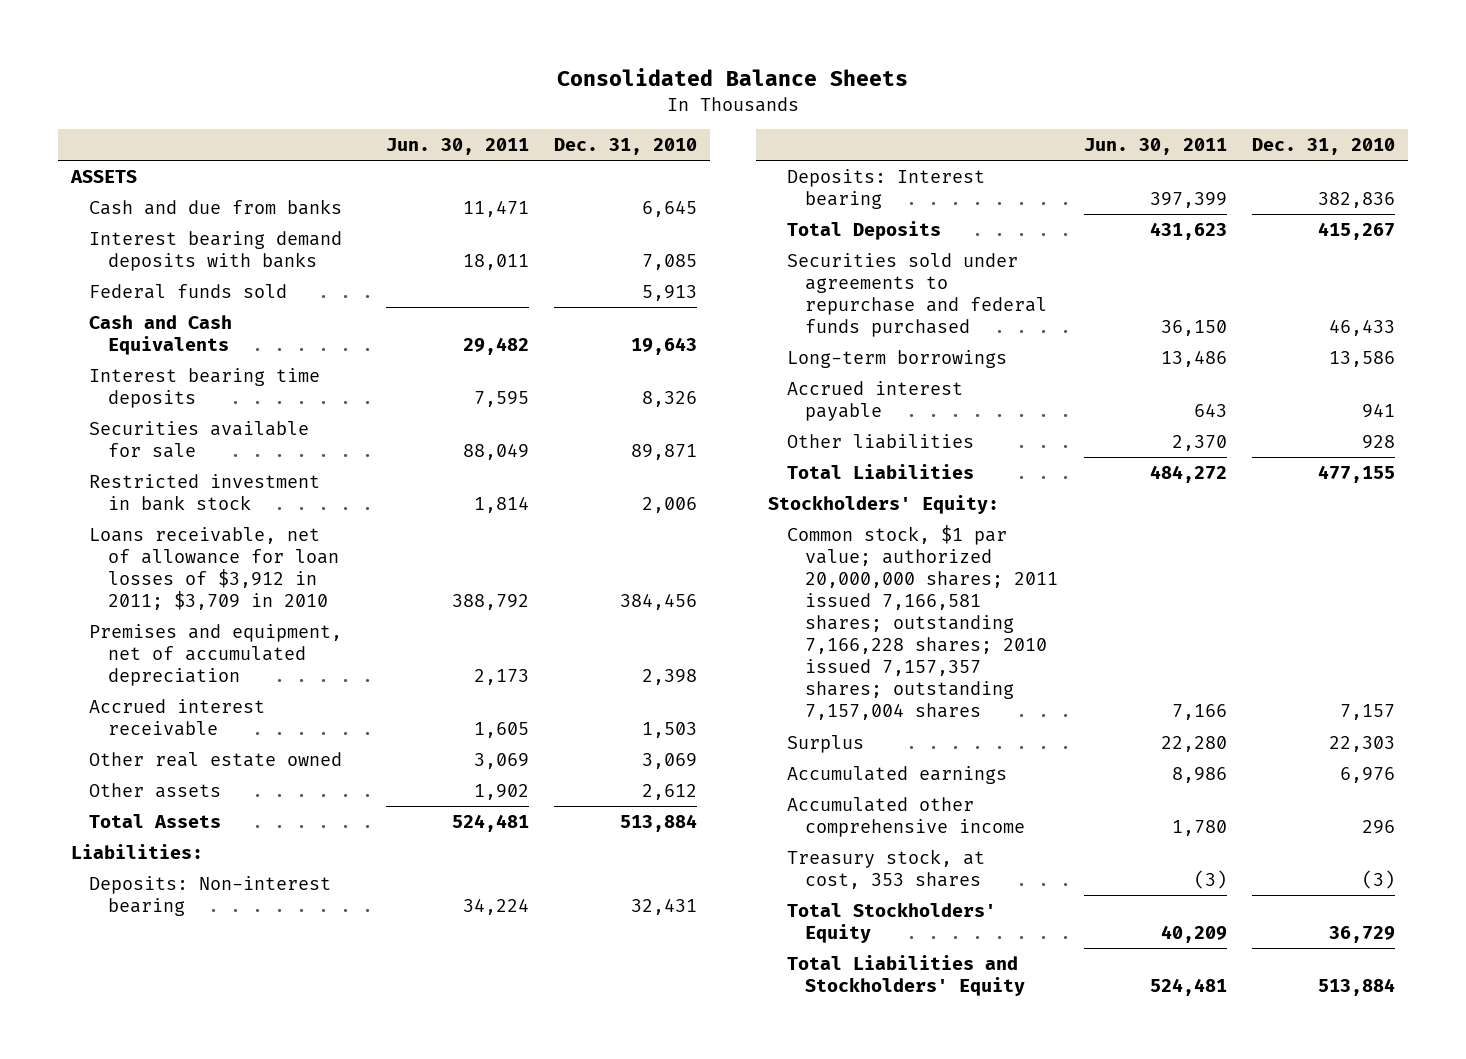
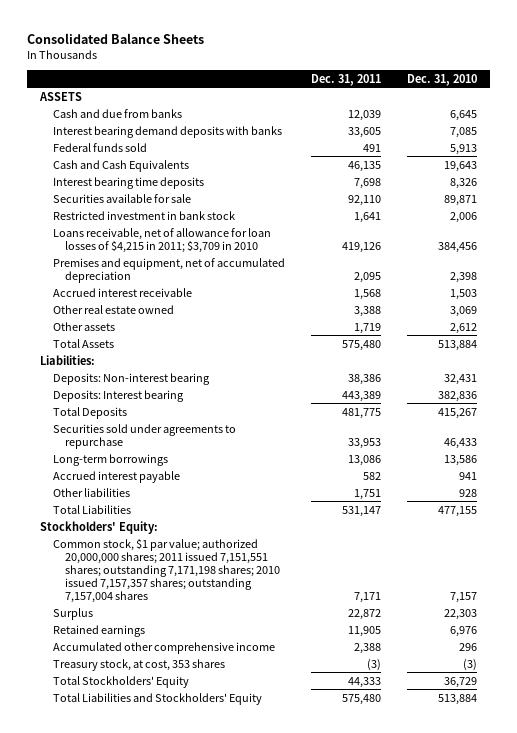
- | Jun. 30, 2011 | Dec. 31, 2010
+ | Dec. 31, 2011 | Dec. 31, 2010
- Loans receivable, net of allowance for loan losses of $3,912 in 2011; $3,709 in 2010 | 388,792 | 384,456
+ Loans receivable, net of allowance for loan losses of $4,215 in 2011; $3,709 in 2010 | 419,126 | 384,456
- Securities sold under agreements to repurchase and federal funds purchased | 36,150 | 46,433
+ Securities sold under agreements to repurchase | 33,953 | 46,433
- Common stock, $1 par value; authorized 20,000,000 shares; 2011 issued 7,166,581 shares; outstanding 7,166,228 shares; 2010 issued 7,157,357 shares; outstanding 7,157,004 shares | 7,166 | 7,157
+ Common stock, $1 par value; authorized 20,000,000 shares; 2011 issued 7,151,551 shares; outstanding 7,171,198 shares; 2010 issued 7,157,357 shares; outstanding 7,157,004 shares | 7,171 | 7,157
- Accumulated earnings | 8,986 | 6,976
+ Retained earnings | 11,905 | 6,976

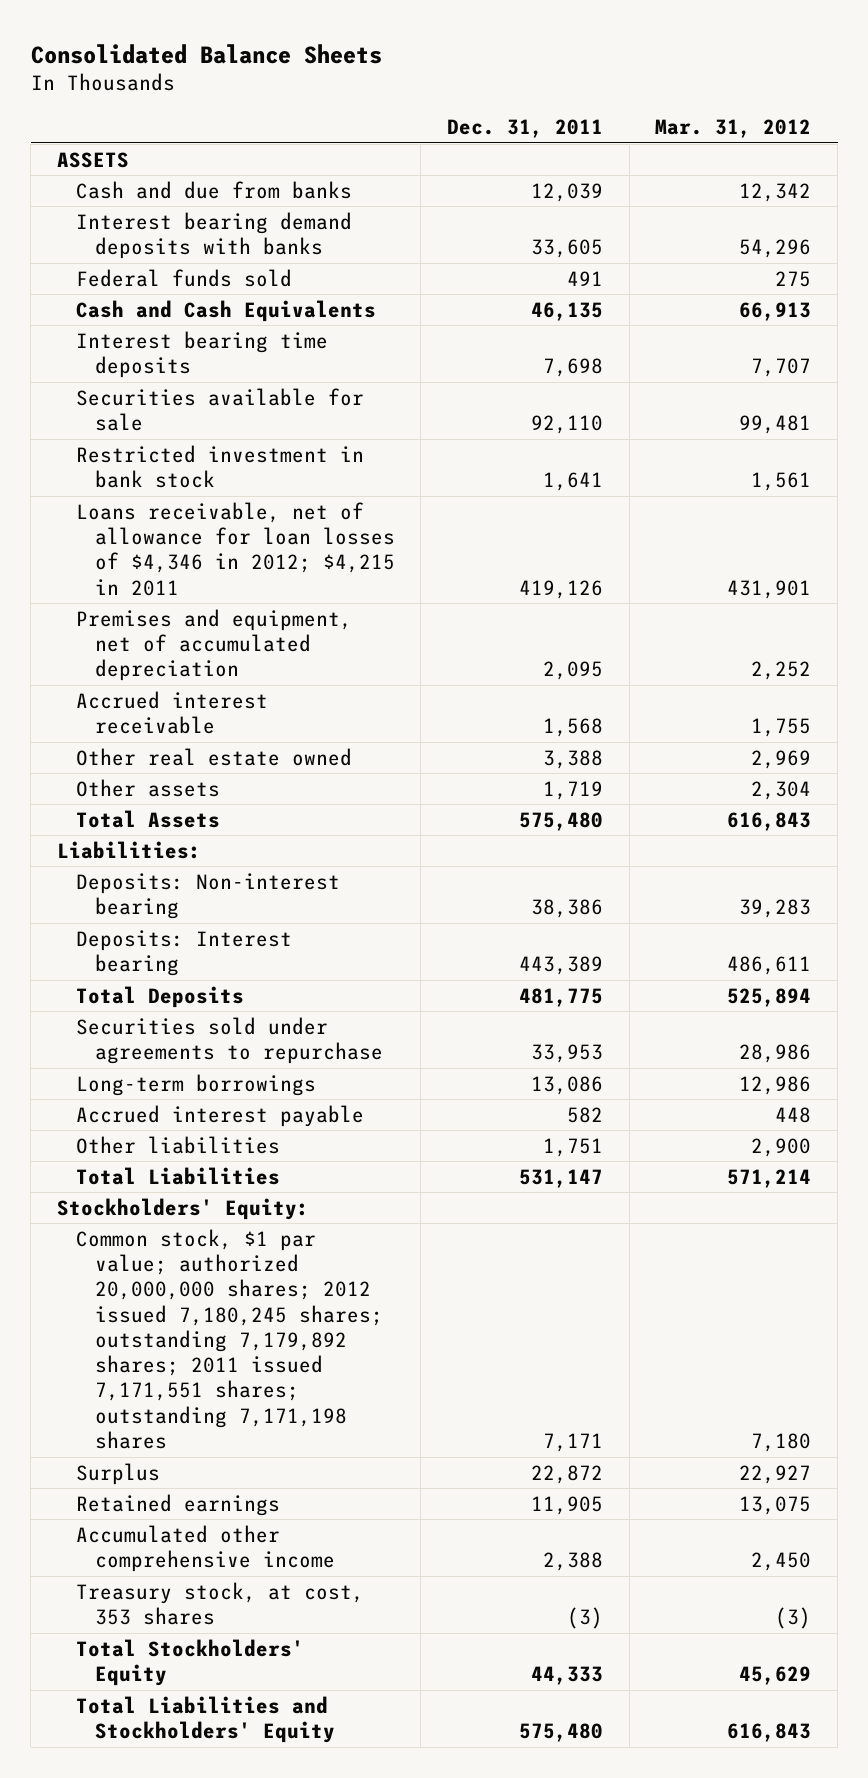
- | Dec. 31, 2011 | Dec. 31, 2010
+ | Dec. 31, 2011 | Mar. 31, 2012
- Loans receivable, net of allowance for loan losses of $4,215 in 2011; $3,709 in 2010 | 419,126 | 384,456
+ Loans receivable, net of allowance for loan losses of $4,346 in 2012; $4,215 in 2011 | 419,126 | 431,901
- Common stock, $1 par value; authorized 20,000,000 shares; 2011 issued 7,151,551 shares; outstanding 7,171,198 shares; 2010 issued 7,157,357 shares; outstanding 7,157,004 shares | 7,171 | 7,157
+ Common stock, $1 par value; authorized 20,000,000 shares; 2012 issued 7,180,245 shares; outstanding 7,179,892 shares; 2011 issued 7,171,551 shares; outstanding 7,171,198 shares | 7,171 | 7,180

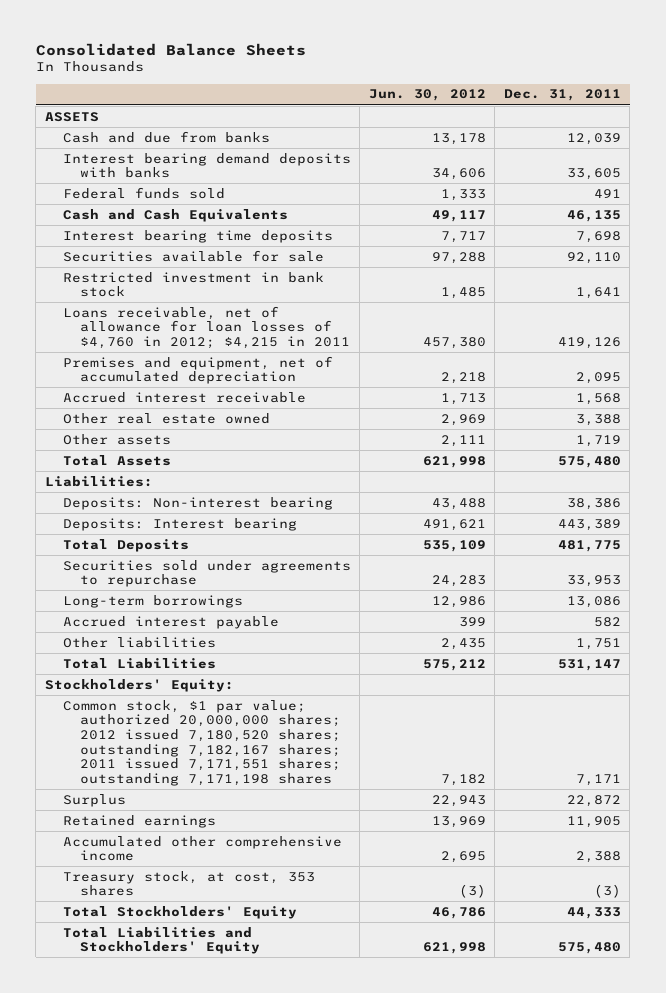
- | Dec. 31, 2011 | Mar. 31, 2012
+ | Jun. 30, 2012 | Dec. 31, 2011
- Loans receivable, net of allowance for loan losses of $4,346 in 2012; $4,215 in 2011 | 419,126 | 431,901
+ Loans receivable, net of allowance for loan losses of $4,760 in 2012; $4,215 in 2011 | 457,380 | 419,126
- Common stock, $1 par value; authorized 20,000,000 shares; 2012 issued 7,180,245 shares; outstanding 7,179,892 shares; 2011 issued 7,171,551 shares; outstanding 7,171,198 shares | 7,171 | 7,180
+ Common stock, $1 par value; authorized 20,000,000 shares; 2012 issued 7,180,520 shares; outstanding 7,182,167 shares; 2011 issued 7,171,551 shares; outstanding 7,171,198 shares | 7,182 | 7,171

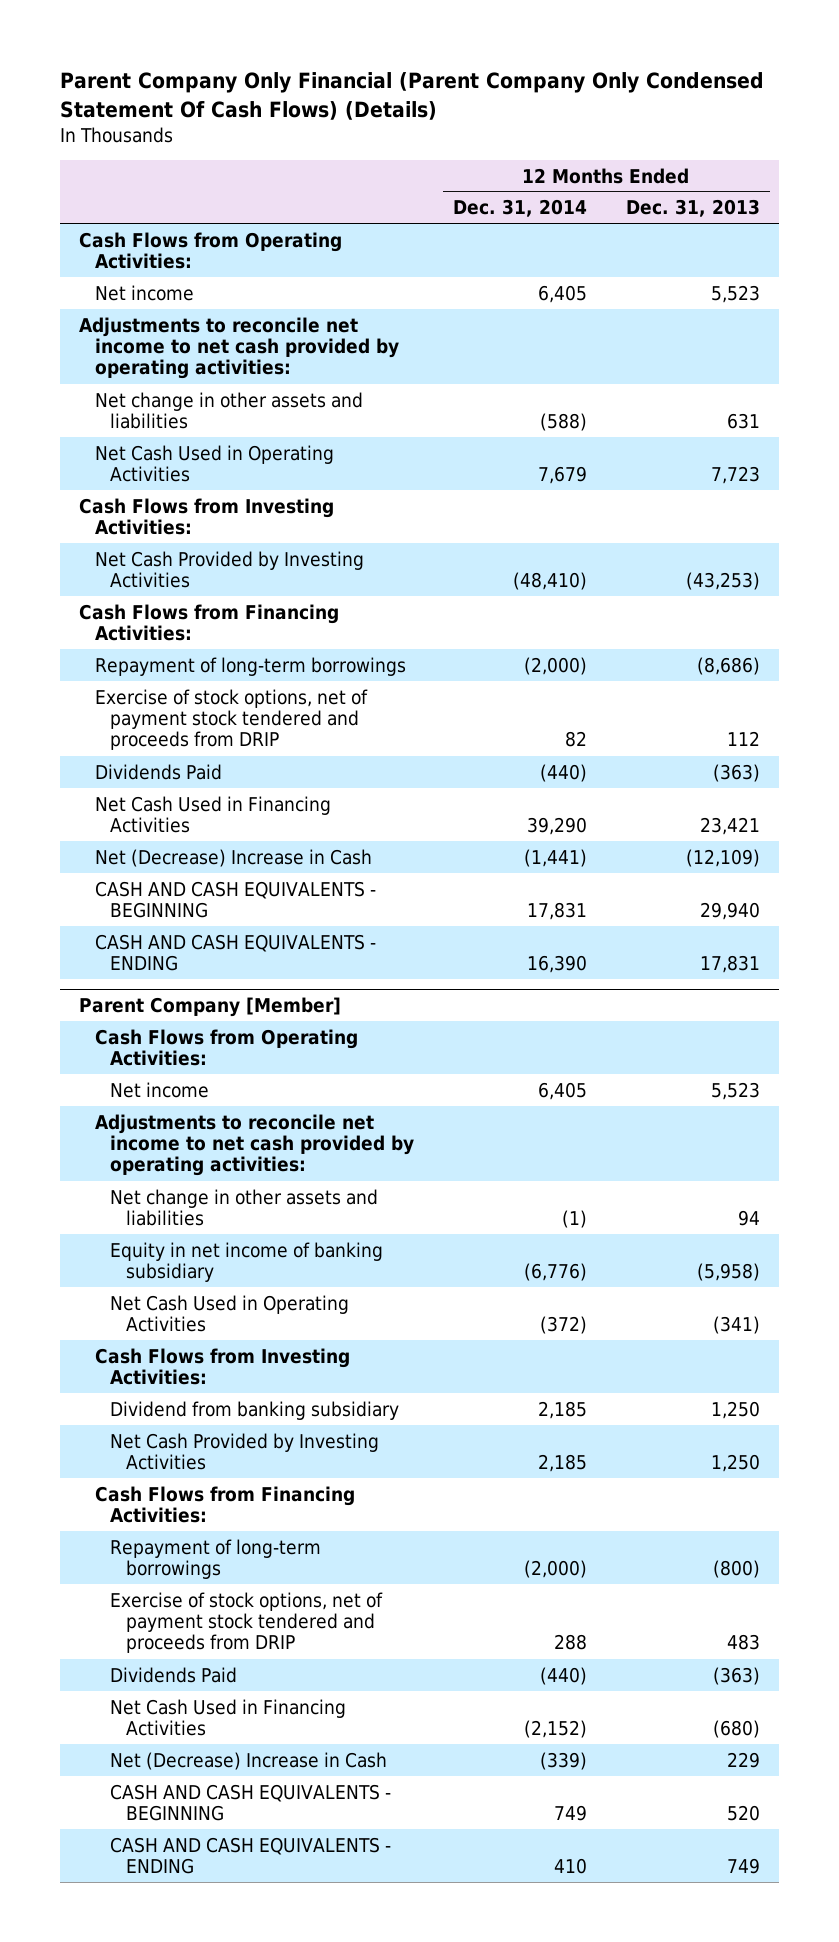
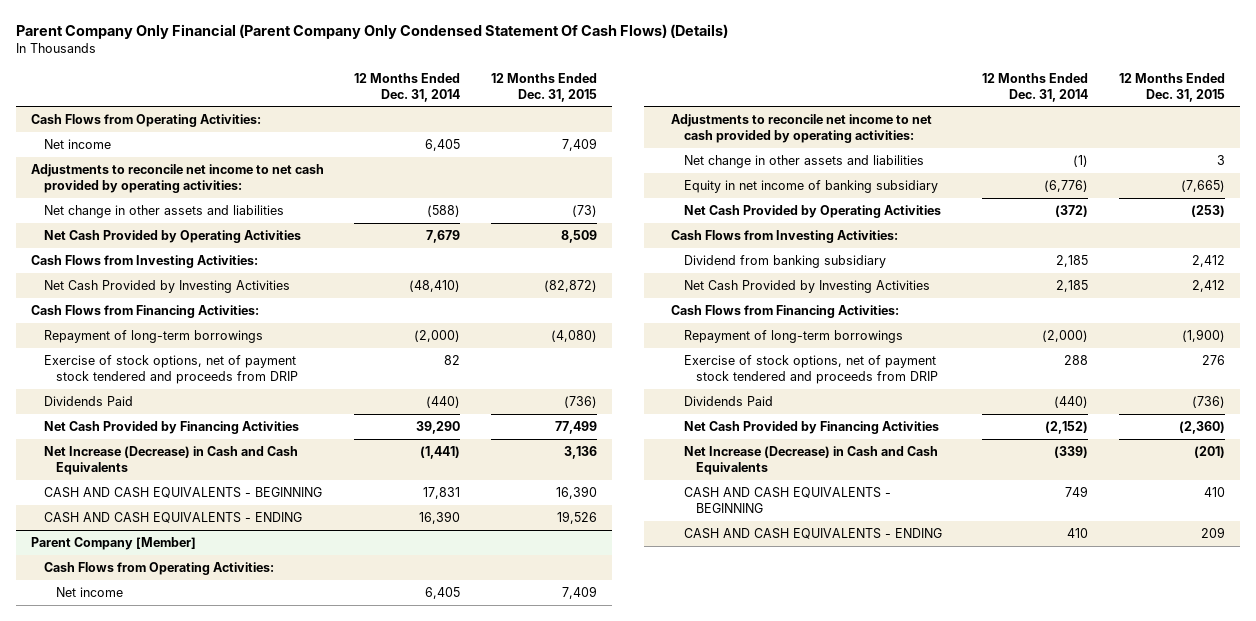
- | 12 Months Ended Dec. 31, 2014 | 12 Months Ended Dec. 31, 2013
+ | 12 Months Ended Dec. 31, 2014 | 12 Months Ended Dec. 31, 2015
- Net Cash Used in Operating Activities | 7,679 | 7,723
+ Net Cash Provided by Operating Activities | 7,679 | 8,509
- Net Cash Used in Financing Activities | 39,290 | 23,421
- Net (Decrease) Increase in Cash | (1,441) | (12,109)
+ Net Cash Provided by Financing Activities | 39,290 | 77,499
+ Net Increase (Decrease) in Cash and Cash Equivalents | (1,441) | 3,136
@ Parent Company [Member]
- Net Cash Used in Operating Activities | (372) | (341)
+ Net Cash Provided by Operating Activities | (372) | (253)
- Net Cash Used in Financing Activities | (2,152) | (680)
- Net (Decrease) Increase in Cash | (339) | 229
+ Net Cash Provided by Financing Activities | (2,152) | (2,360)
+ Net Increase (Decrease) in Cash and Cash Equivalents | (339) | (201)

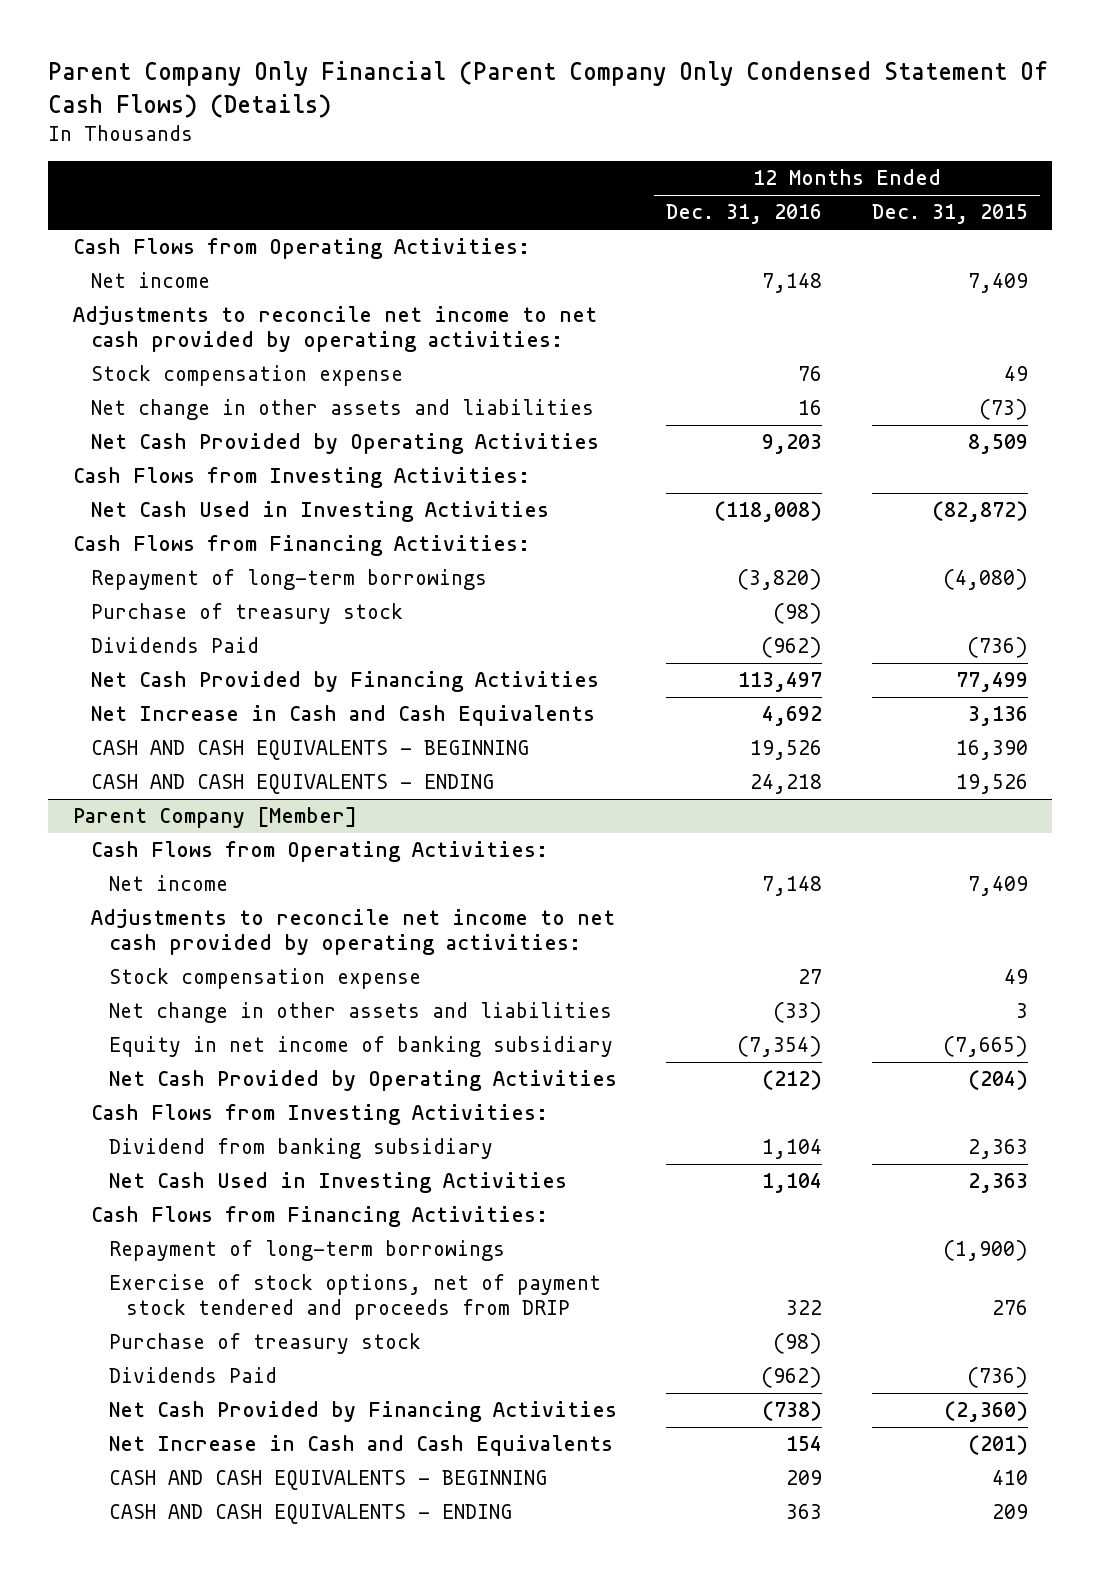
- | 12 Months Ended Dec. 31, 2014 | 12 Months Ended Dec. 31, 2015
+ | 12 Months Ended Dec. 31, 2016 | 12 Months Ended Dec. 31, 2015
+ Stock compensation expense | 76 | 49
- Net Cash Provided by Investing Activities | (48,410) | (82,872)
+ Net Cash Used in Investing Activities | (118,008) | (82,872)
- Exercise of stock options, net of payment stock tendered and proceeds from DRIP | 82 |
+ Purchase of treasury stock | (98) |
- Net Increase (Decrease) in Cash and Cash Equivalents | (1,441) | 3,136
+ Net Increase in Cash and Cash Equivalents | 4,692 | 3,136
@ Parent Company [Member]
+ Stock compensation expense | 27 | 49
- Net Cash Provided by Operating Activities | (372) | (253)
+ Net Cash Provided by Operating Activities | (212) | (204)
- Dividend from banking subsidiary | 2,185 | 2,412
- Net Cash Provided by Investing Activities | 2,185 | 2,412
+ Dividend from banking subsidiary | 1,104 | 2,363
+ Net Cash Used in Investing Activities | 1,104 | 2,363
+ Purchase of treasury stock | (98) |
- Net Increase (Decrease) in Cash and Cash Equivalents | (339) | (201)
+ Net Increase in Cash and Cash Equivalents | 154 | (201)

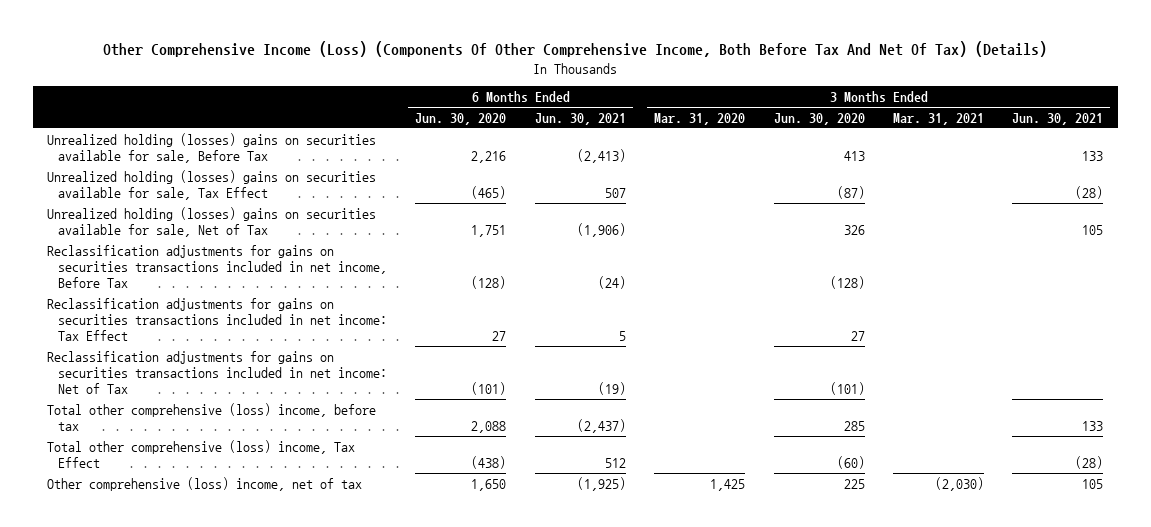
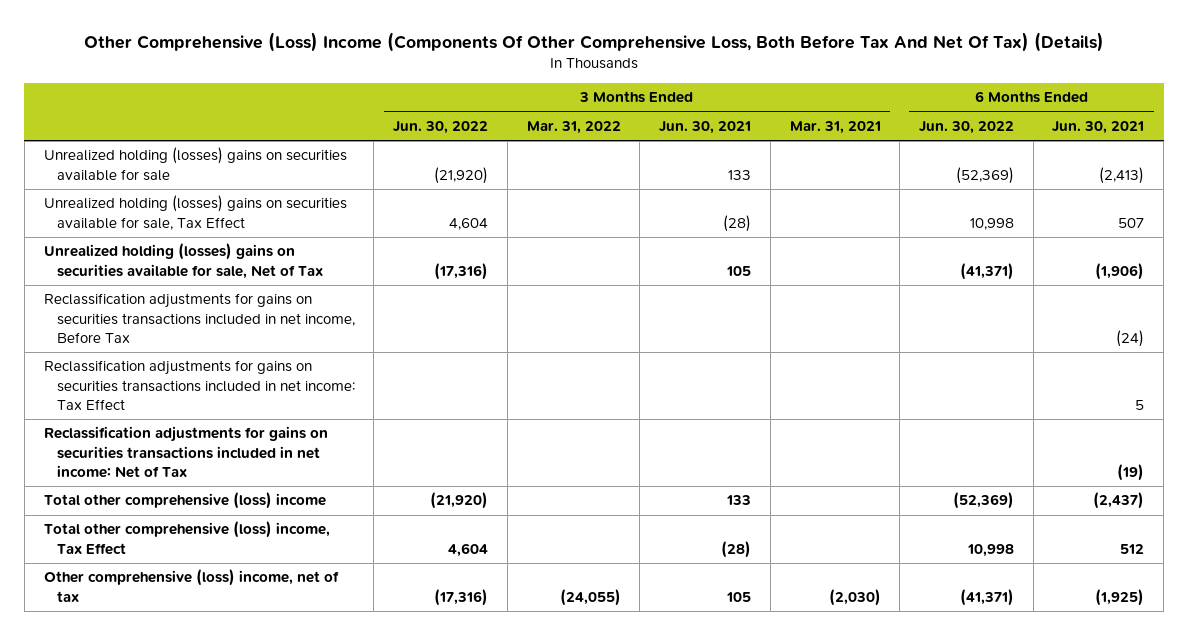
- Other Comprehensive Income (Loss) (Components Of Other Comprehensive Income, Both Before Tax And Net Of Tax) (Details)
+ Other Comprehensive (Loss) Income (Components Of Other Comprehensive Loss, Both Before Tax And Net Of Tax) (Details)
- | 6 Months Ended Jun. 30, 2020 | 6 Months Ended Jun. 30, 2021 | 3 Months Ended Mar. 31, 2020 | 3 Months Ended Jun. 30, 2020 | 3 Months Ended Mar. 31, 2021 | 3 Months Ended Jun. 30, 2021
+ | 3 Months Ended Jun. 30, 2022 | 3 Months Ended Mar. 31, 2022 | 3 Months Ended Jun. 30, 2021 | 3 Months Ended Mar. 31, 2021 | 6 Months Ended Jun. 30, 2022 | 6 Months Ended Jun. 30, 2021
- Unrealized holding (losses) gains on securities available for sale, Before Tax | 2,216 | (2,413) | | 413 | | 133
+ Unrealized holding (losses) gains on securities available for sale | (21,920) | | 133 | | (52,369) | (2,413)
- Total other comprehensive (loss) income, before tax | 2,088 | (2,437) | | 285 | | 133
+ Total other comprehensive (loss) income | (21,920) | | 133 | | (52,369) | (2,437)

